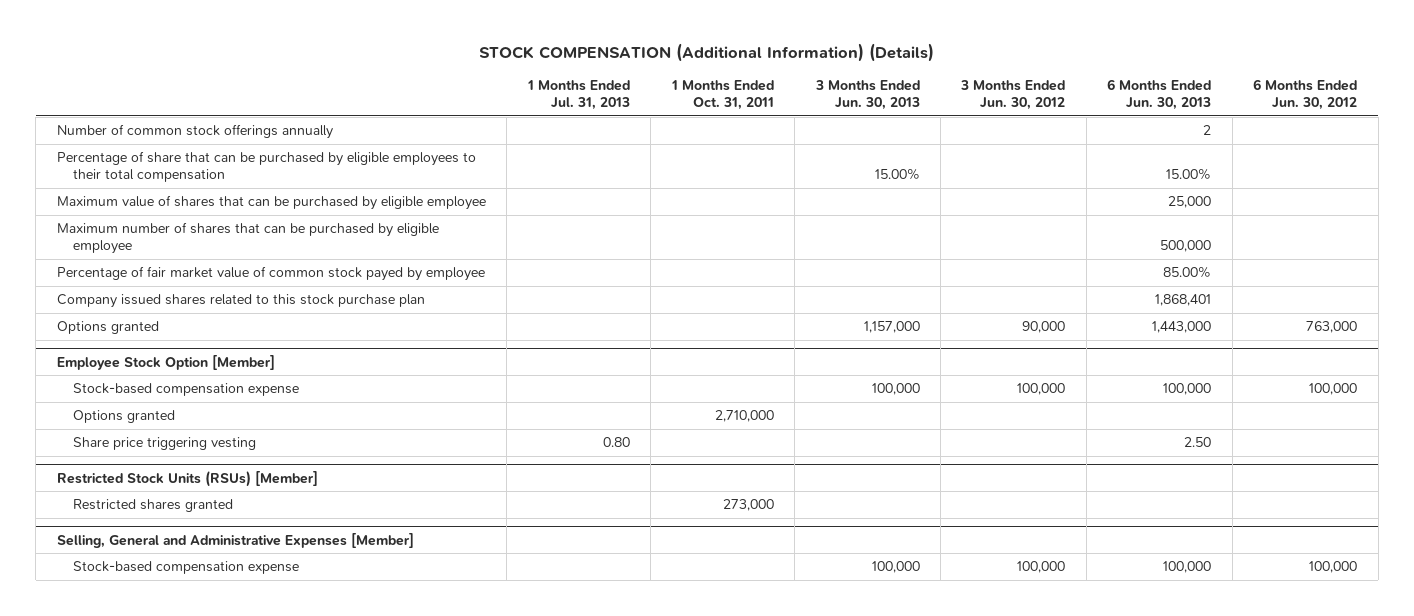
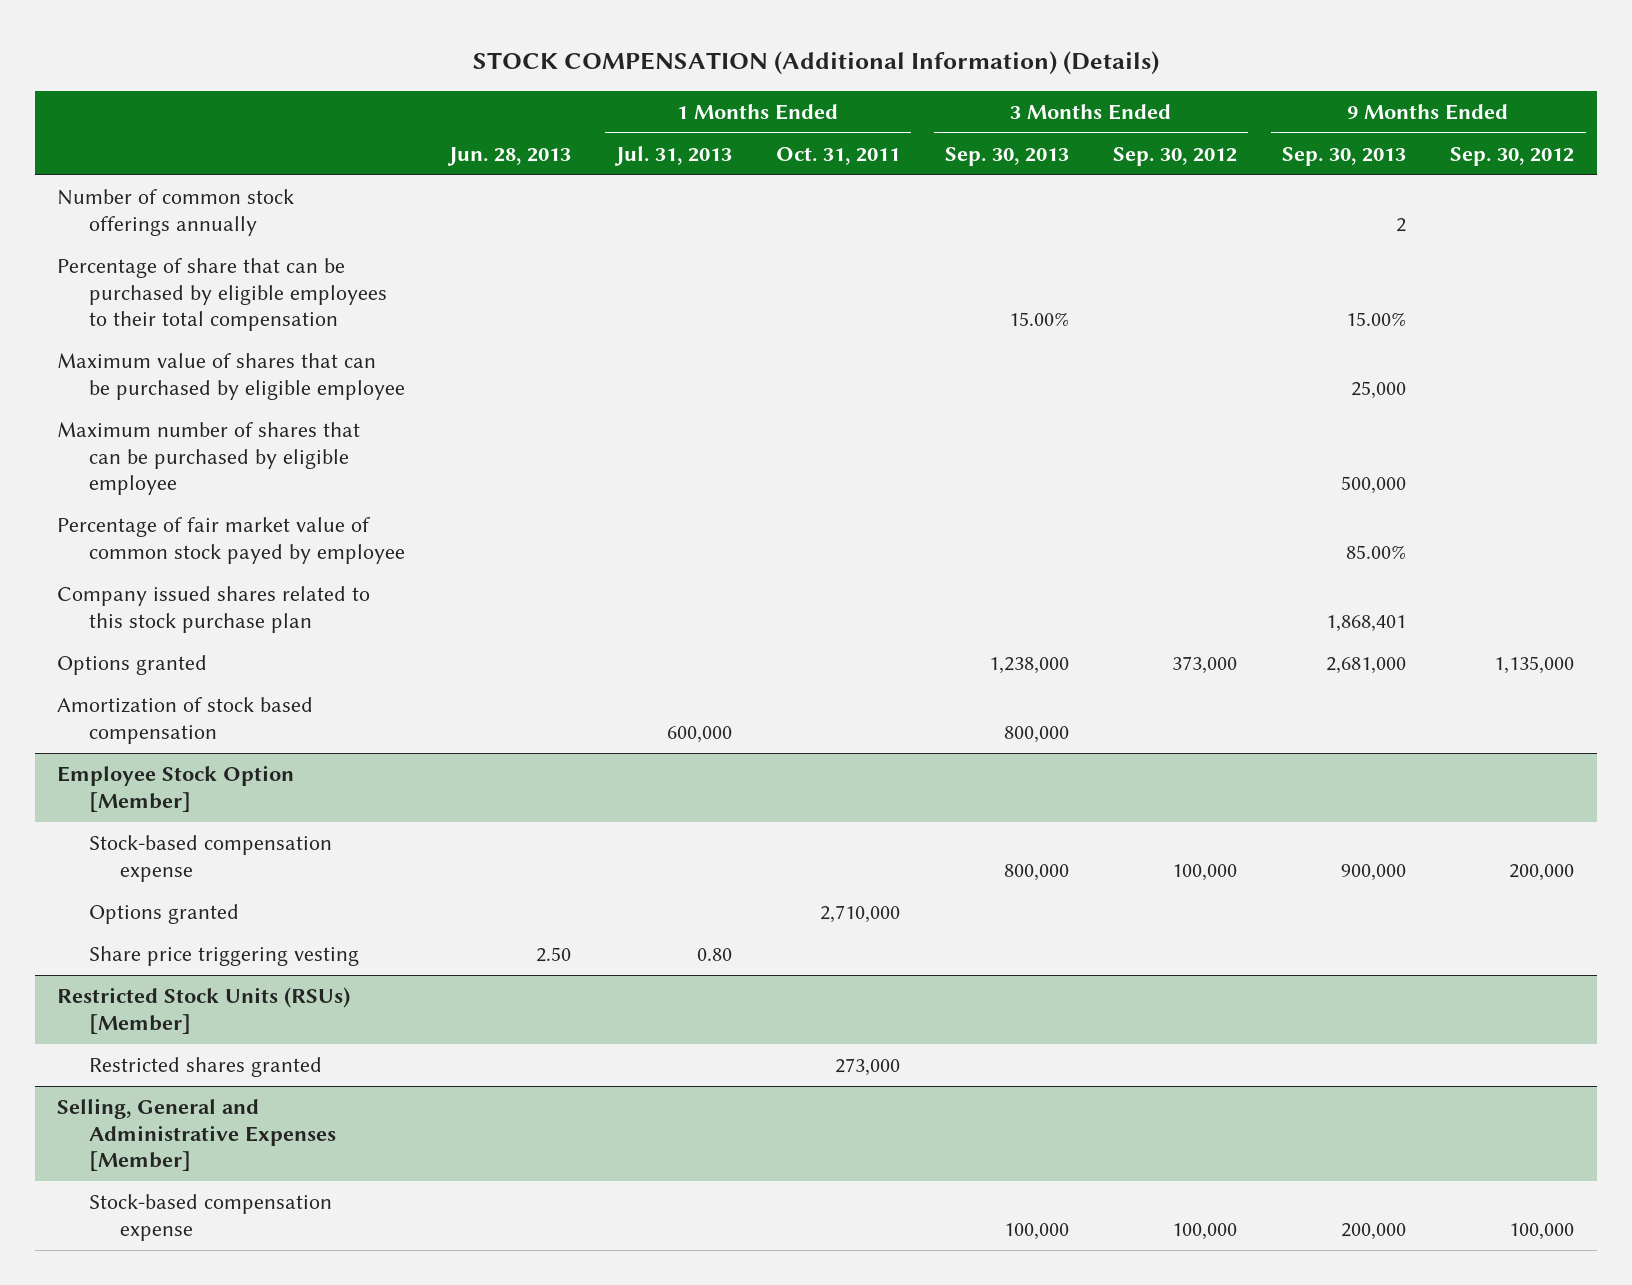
- | 1 Months Ended Jul. 31, 2013 | 1 Months Ended Oct. 31, 2011 | 3 Months Ended Jun. 30, 2013 | 3 Months Ended Jun. 30, 2012 | 6 Months Ended Jun. 30, 2013 | 6 Months Ended Jun. 30, 2012
+ | Jun. 28, 2013 | 1 Months Ended Jul. 31, 2013 | 1 Months Ended Oct. 31, 2011 | 3 Months Ended Sep. 30, 2013 | 3 Months Ended Sep. 30, 2012 | 9 Months Ended Sep. 30, 2013 | 9 Months Ended Sep. 30, 2012
+ Amortization of stock based compensation | | 600,000 | | 800,000 | | |

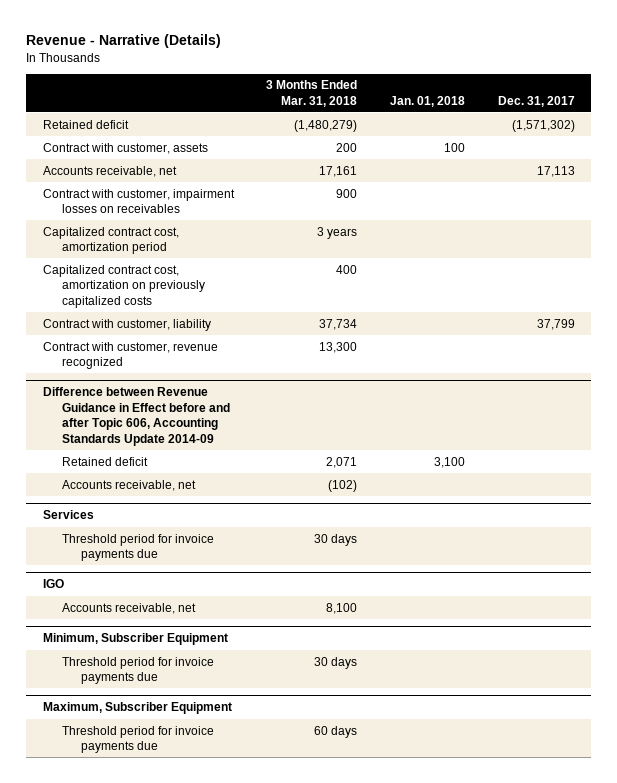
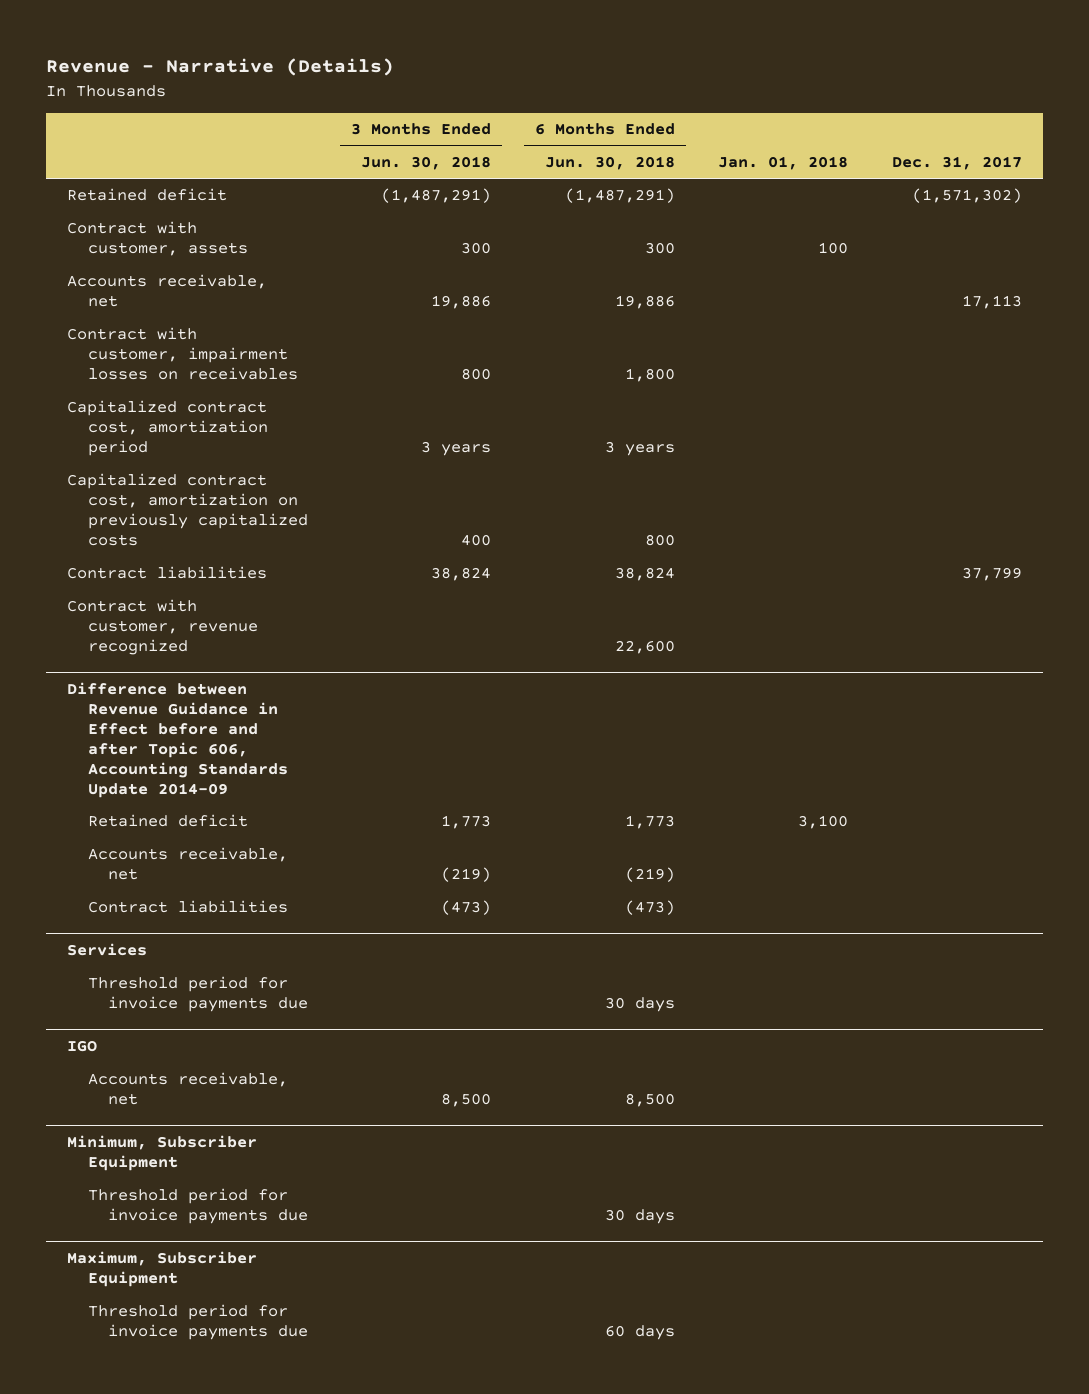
- | 3 Months Ended Mar. 31, 2018 | Jan. 01, 2018 | Dec. 31, 2017
+ | 3 Months Ended Jun. 30, 2018 | 6 Months Ended Jun. 30, 2018 | Jan. 01, 2018 | Dec. 31, 2017
- Contract with customer, liability | 37,734 | | 37,799
+ Contract liabilities | 38,824 | 38,824 | | 37,799
@ Difference between Revenue Guidance in Effect before and after Topic 606, Accounting Standards Update 2014-09
+ Contract liabilities | (473) | (473) | |

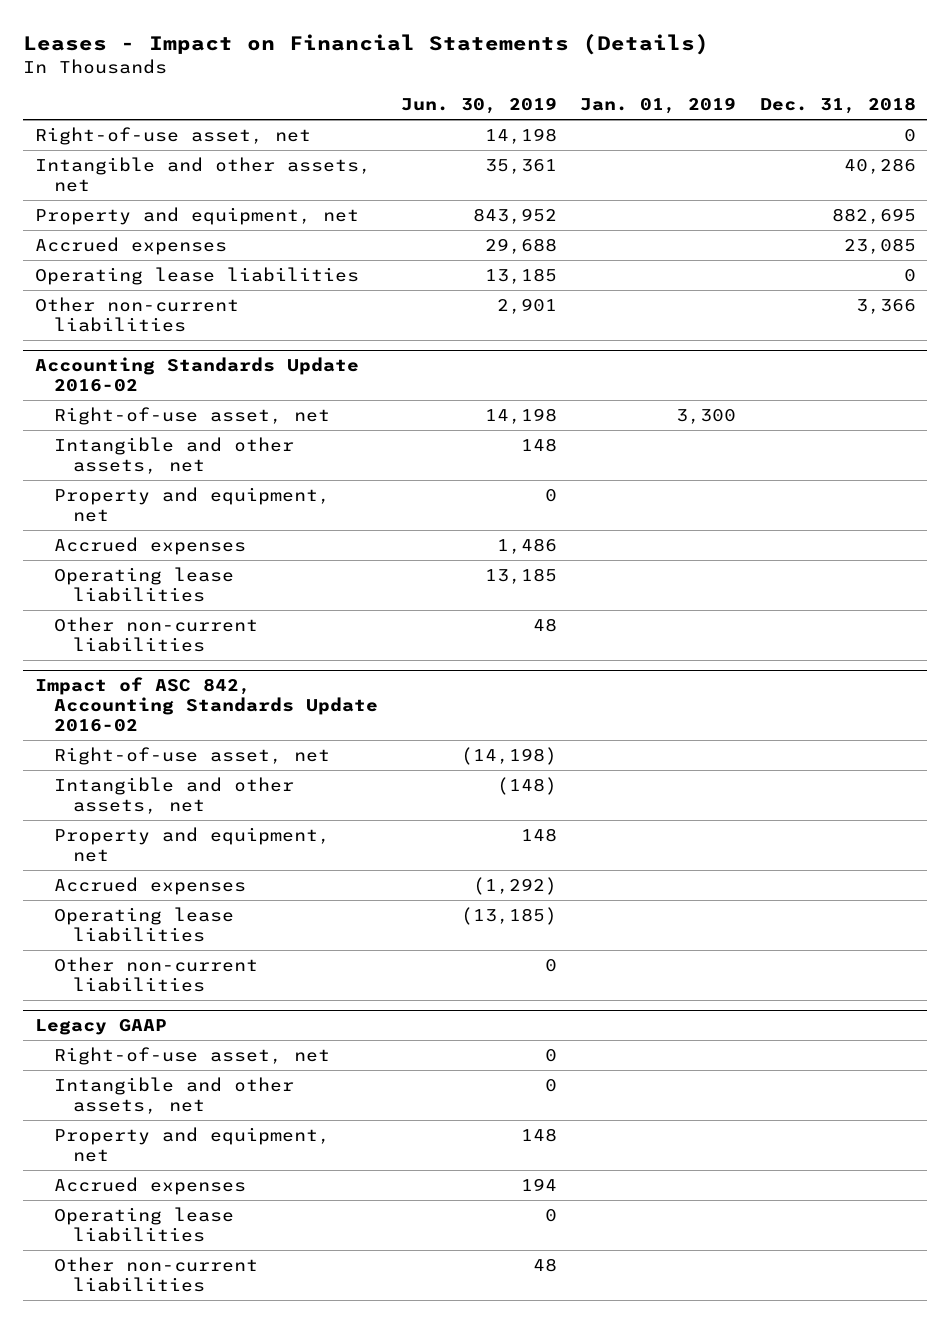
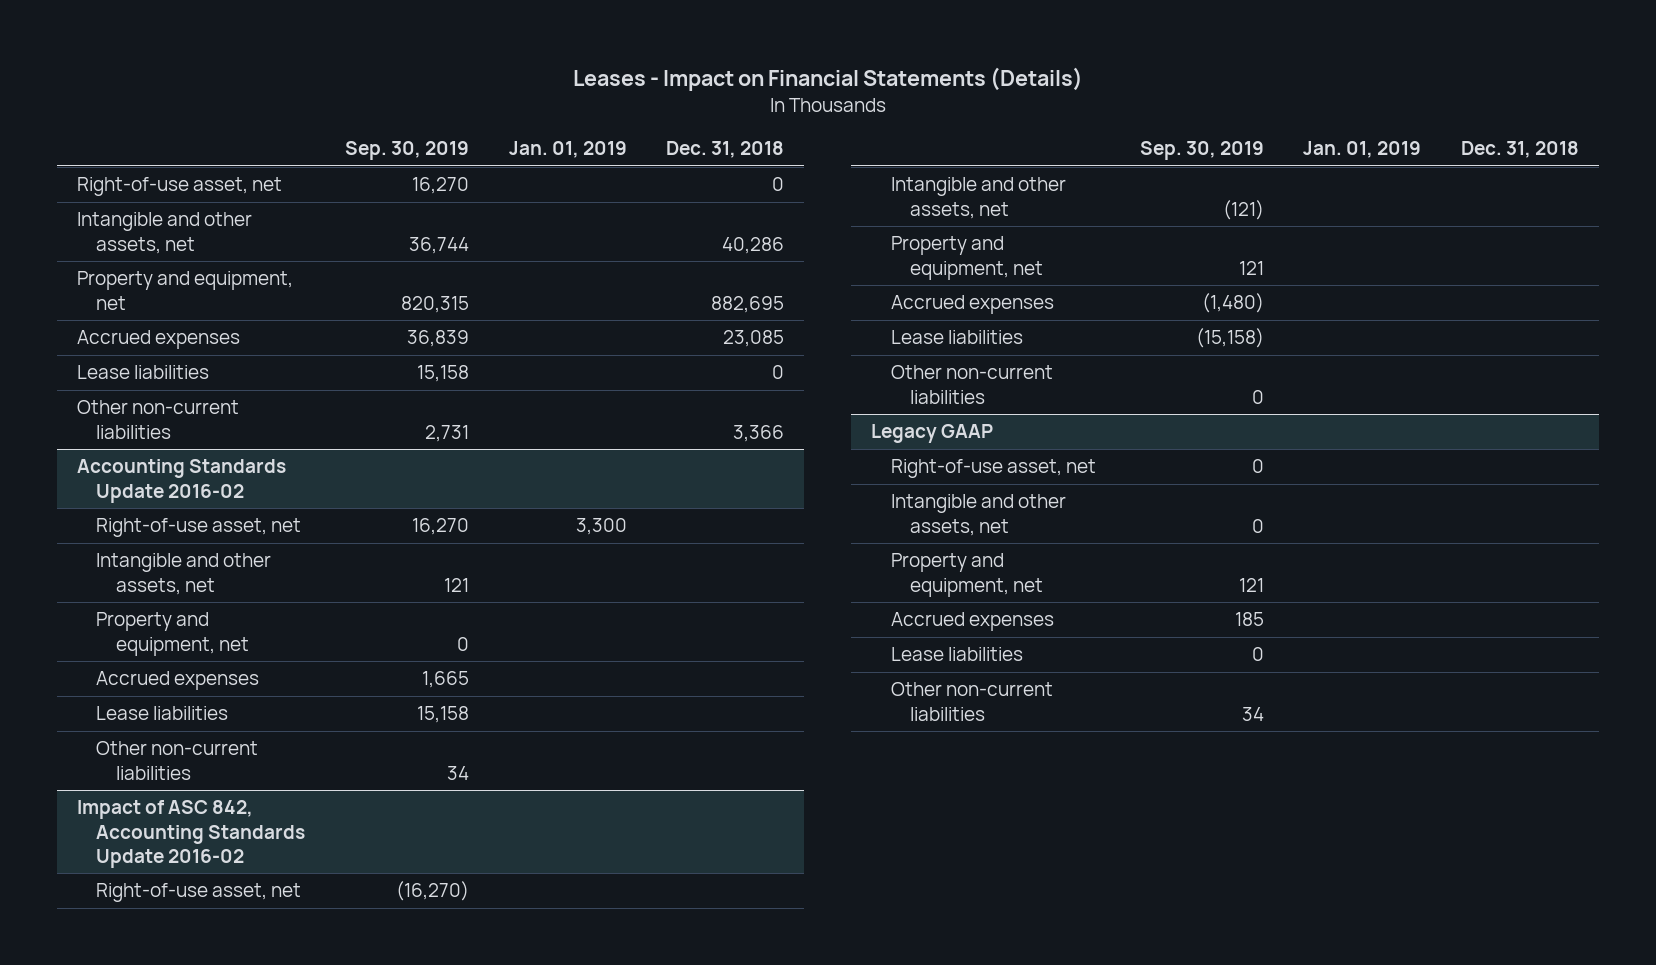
- | Jun. 30, 2019 | Jan. 01, 2019 | Dec. 31, 2018
+ | Sep. 30, 2019 | Jan. 01, 2019 | Dec. 31, 2018
- Operating lease liabilities | 13,185 | | 0
+ Lease liabilities | 15,158 | | 0
@ Accounting Standards Update 2016-02
- Operating lease liabilities | 13,185 | |
+ Lease liabilities | 15,158 | |
@ Impact of ASC 842, Accounting Standards Update 2016-02
- Operating lease liabilities | (13,185) | |
+ Lease liabilities | (15,158) | |
@ Legacy GAAP
- Operating lease liabilities | 0 | |
+ Lease liabilities | 0 | |

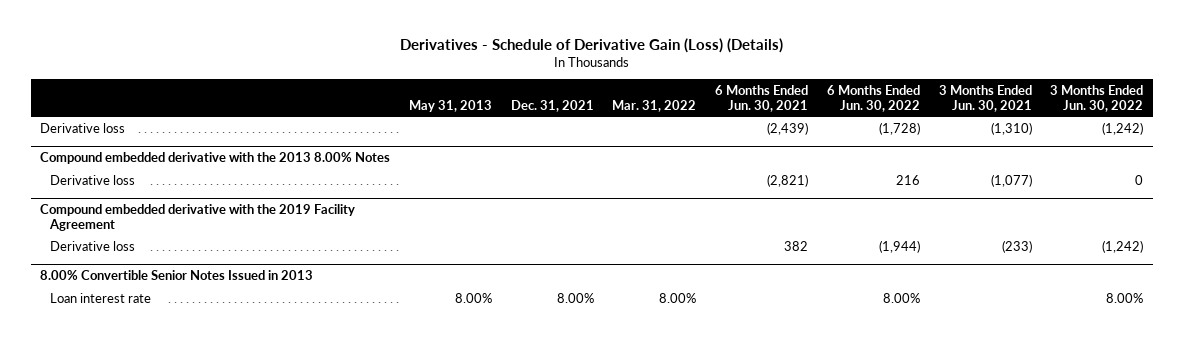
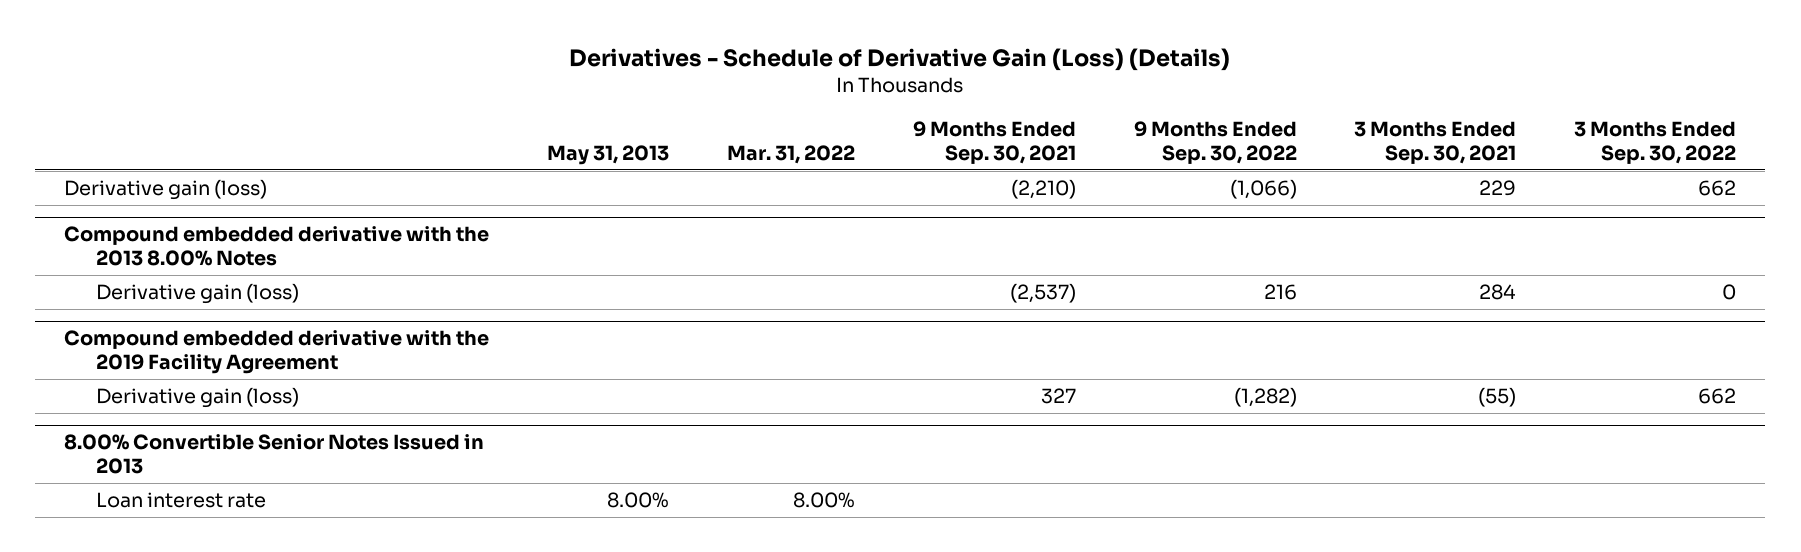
- | May 31, 2013 | Dec. 31, 2021 | Mar. 31, 2022 | 6 Months Ended Jun. 30, 2021 | 6 Months Ended Jun. 30, 2022 | 3 Months Ended Jun. 30, 2021 | 3 Months Ended Jun. 30, 2022
+ | May 31, 2013 | Mar. 31, 2022 | 9 Months Ended Sep. 30, 2021 | 9 Months Ended Sep. 30, 2022 | 3 Months Ended Sep. 30, 2021 | 3 Months Ended Sep. 30, 2022
- Derivative loss | | | | (2,439) | (1,728) | (1,310) | (1,242)
+ Derivative gain (loss) | | | (2,210) | (1,066) | 229 | 662
@ Compound embedded derivative with the 2013 8.00% Notes
- Derivative loss | | | | (2,821) | 216 | (1,077) | 0
+ Derivative gain (loss) | | | (2,537) | 216 | 284 | 0
@ Compound embedded derivative with the 2019 Facility Agreement
- Derivative loss | | | | 382 | (1,944) | (233) | (1,242)
+ Derivative gain (loss) | | | 327 | (1,282) | (55) | 662

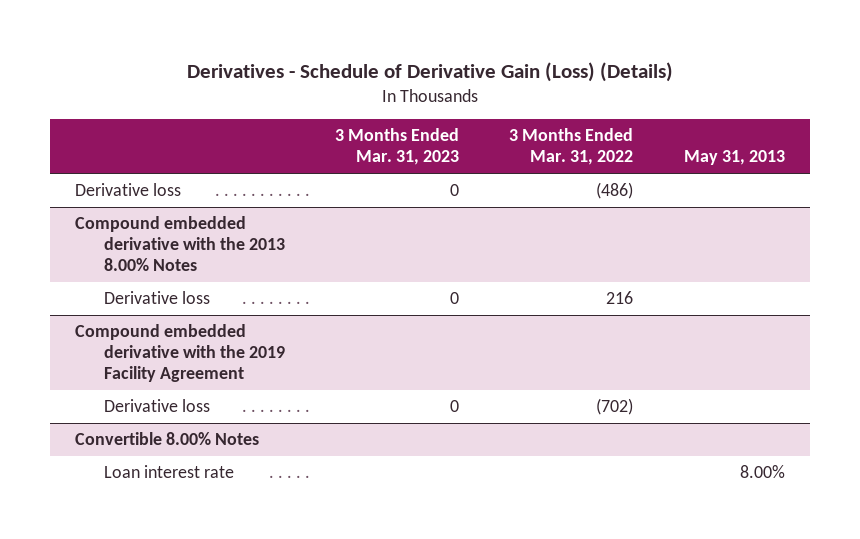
- | May 31, 2013 | Mar. 31, 2022 | 9 Months Ended Sep. 30, 2021 | 9 Months Ended Sep. 30, 2022 | 3 Months Ended Sep. 30, 2021 | 3 Months Ended Sep. 30, 2022
+ | 3 Months Ended Mar. 31, 2023 | 3 Months Ended Mar. 31, 2022 | May 31, 2013
- Derivative gain (loss) | | | (2,210) | (1,066) | 229 | 662
+ Derivative loss | 0 | (486) |
@ Compound embedded derivative with the 2013 8.00% Notes
- Derivative gain (loss) | | | (2,537) | 216 | 284 | 0
+ Derivative loss | 0 | 216 |
@ Compound embedded derivative with the 2019 Facility Agreement
- Derivative gain (loss) | | | 327 | (1,282) | (55) | 662
- 8.00% Convertible Senior Notes Issued in 2013
@ Compound embedded derivative with the 2019 Facility Agreement
+ Derivative loss | 0 | (702) |
+ Convertible 8.00% Notes

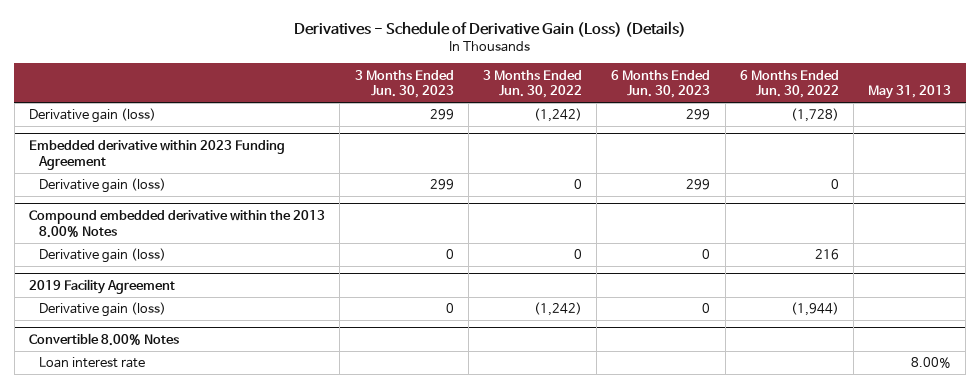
- | 3 Months Ended Mar. 31, 2023 | 3 Months Ended Mar. 31, 2022 | May 31, 2013
+ | 3 Months Ended Jun. 30, 2023 | 3 Months Ended Jun. 30, 2022 | 6 Months Ended Jun. 30, 2023 | 6 Months Ended Jun. 30, 2022 | May 31, 2013
- Derivative loss | 0 | (486) |
- Compound embedded derivative with the 2013 8.00% Notes
- Derivative loss | 0 | 216 |
- Compound embedded derivative with the 2019 Facility Agreement
- Derivative loss | 0 | (702) |
+ Derivative gain (loss) | 299 | (1,242) | 299 | (1,728) |
+ Embedded derivative within 2023 Funding Agreement
+ Derivative gain (loss) | 299 | 0 | 299 | 0 |
+ Compound embedded derivative within the 2013 8.00% Notes
+ Derivative gain (loss) | 0 | 0 | 0 | 216 |
+ 2019 Facility Agreement
+ Derivative gain (loss) | 0 | (1,242) | 0 | (1,944) |

